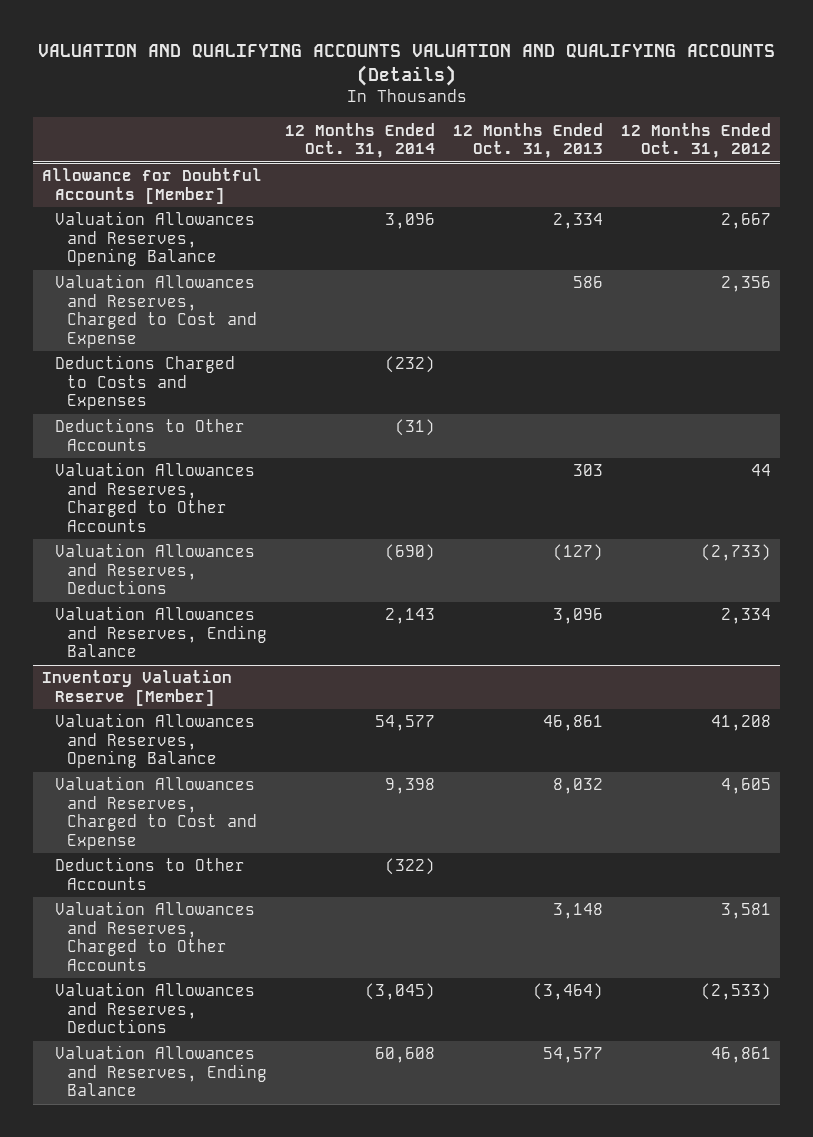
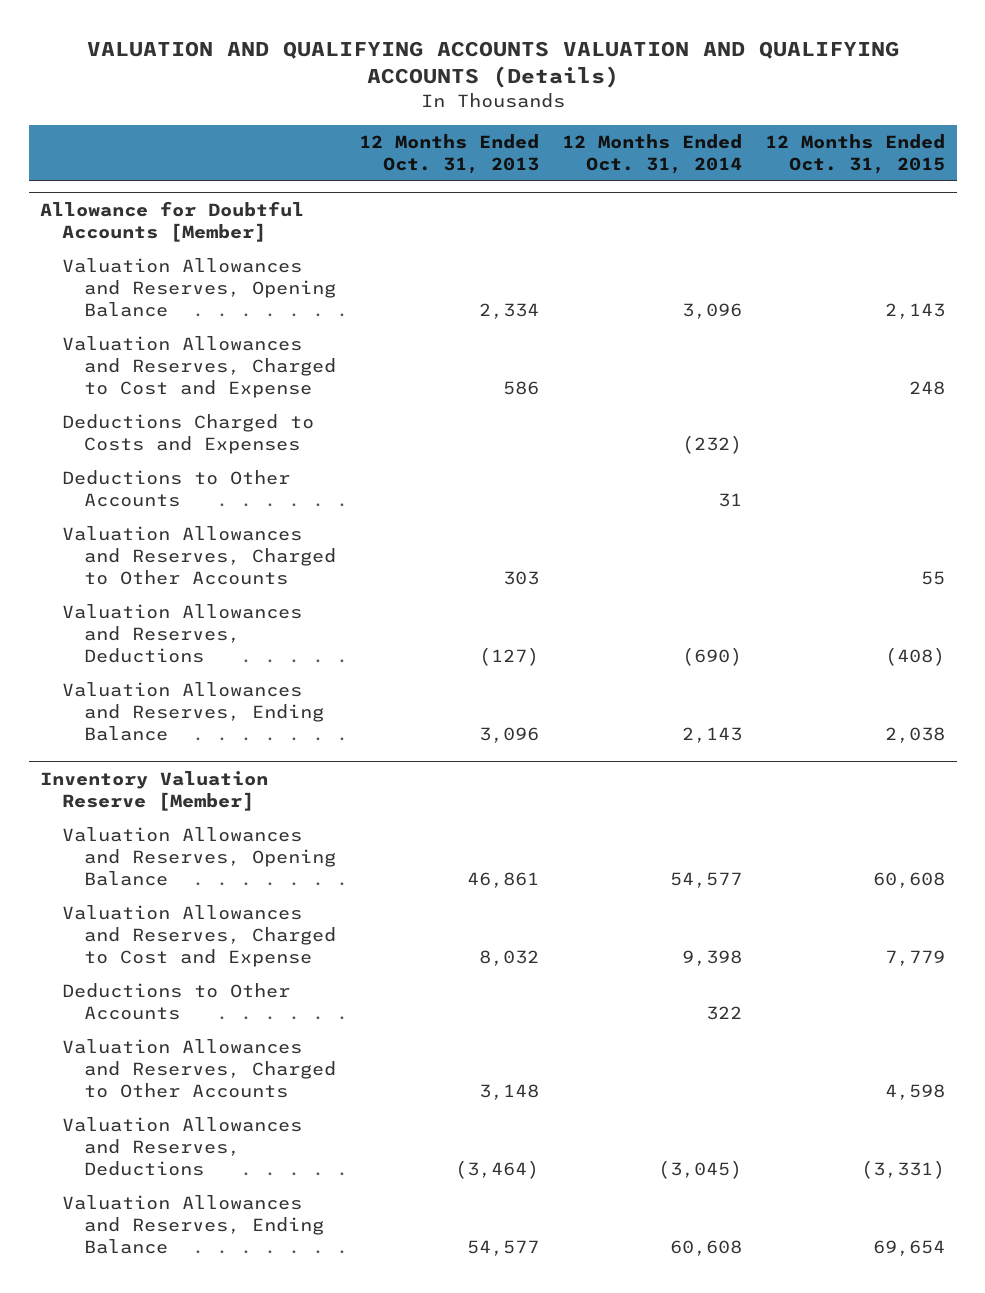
- | 12 Months Ended Oct. 31, 2014 | 12 Months Ended Oct. 31, 2013 | 12 Months Ended Oct. 31, 2012
+ | 12 Months Ended Oct. 31, 2013 | 12 Months Ended Oct. 31, 2014 | 12 Months Ended Oct. 31, 2015
@ Allowance for Doubtful Accounts [Member]
- Deductions to Other Accounts | (31) | |
+ Deductions to Other Accounts | | 31 |
@ Inventory Valuation Reserve [Member]
- Deductions to Other Accounts | (322) | |
+ Deductions to Other Accounts | | 322 |

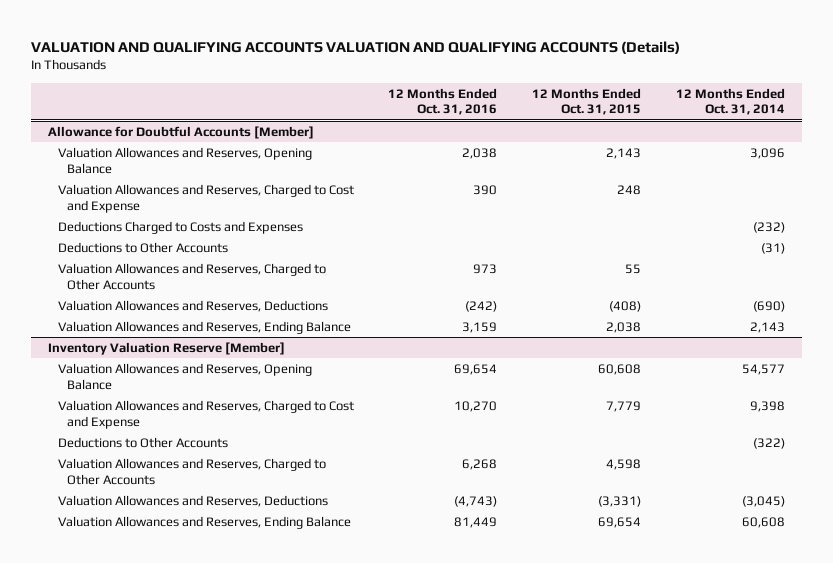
- | 12 Months Ended Oct. 31, 2013 | 12 Months Ended Oct. 31, 2014 | 12 Months Ended Oct. 31, 2015
+ | 12 Months Ended Oct. 31, 2016 | 12 Months Ended Oct. 31, 2015 | 12 Months Ended Oct. 31, 2014
@ Allowance for Doubtful Accounts [Member]
- Deductions to Other Accounts | | 31 |
+ Deductions to Other Accounts | | | (31)
@ Inventory Valuation Reserve [Member]
- Deductions to Other Accounts | | 322 |
+ Deductions to Other Accounts | | | (322)

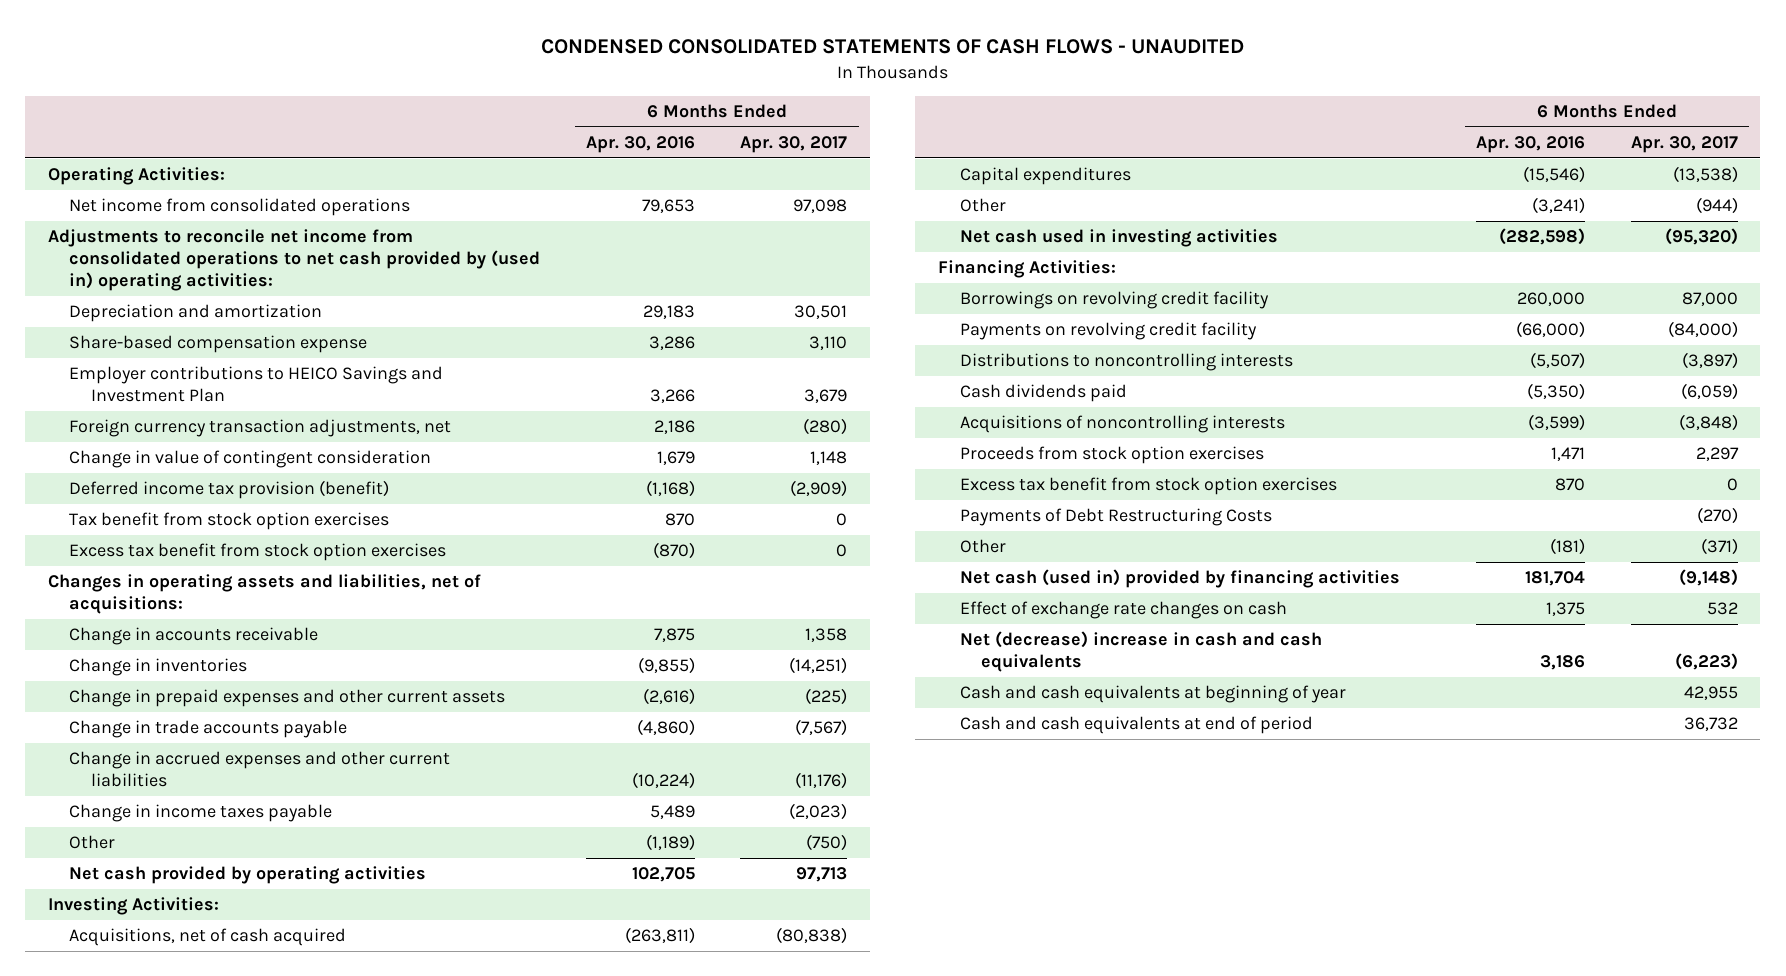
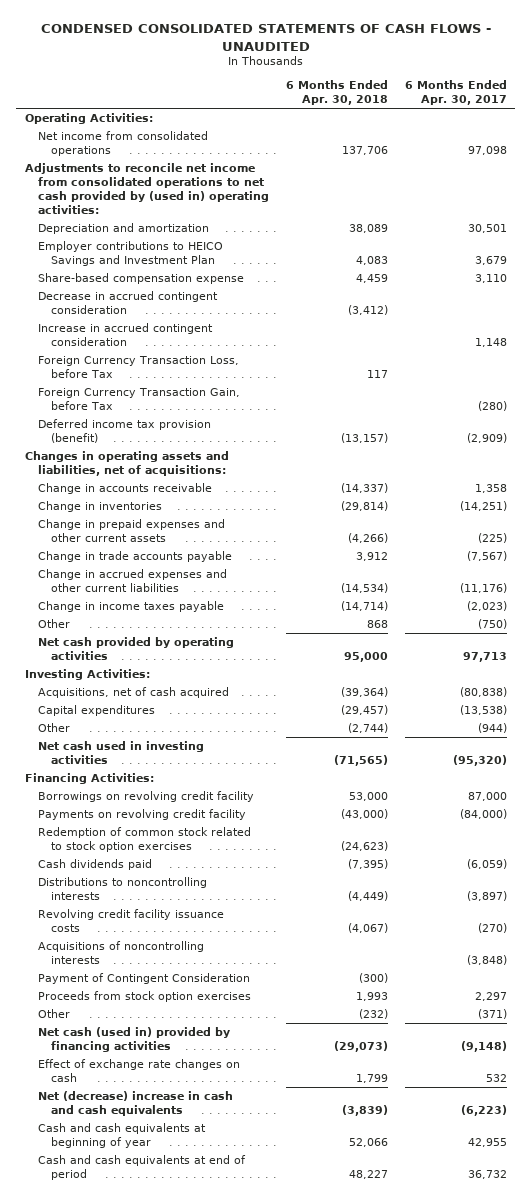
- | 6 Months Ended Apr. 30, 2016 | 6 Months Ended Apr. 30, 2017
+ | 6 Months Ended Apr. 30, 2018 | 6 Months Ended Apr. 30, 2017
- Foreign currency transaction adjustments, net | 2,186 | (280)
- Change in value of contingent consideration | 1,679 | 1,148
moved down: Share-based compensation expense | 4,459 | 3,110
+ Decrease in accrued contingent consideration | (3,412) |
+ Increase in accrued contingent consideration | | 1,148
+ Foreign Currency Transaction Loss, before Tax | 117 |
+ Foreign Currency Transaction Gain, before Tax | | (280)
- Tax benefit from stock option exercises | 870 | 0
- Excess tax benefit from stock option exercises | (870) | 0
+ Redemption of common stock related to stock option exercises | (24,623) |
moved down: Distributions to noncontrolling interests | (4,449) | (3,897)
+ Revolving credit facility issuance costs | (4,067) | (270)
+ Payment of Contingent Consideration | (300) |
- Excess tax benefit from stock option exercises | 870 | 0
- Payments of Debt Restructuring Costs | | (270)

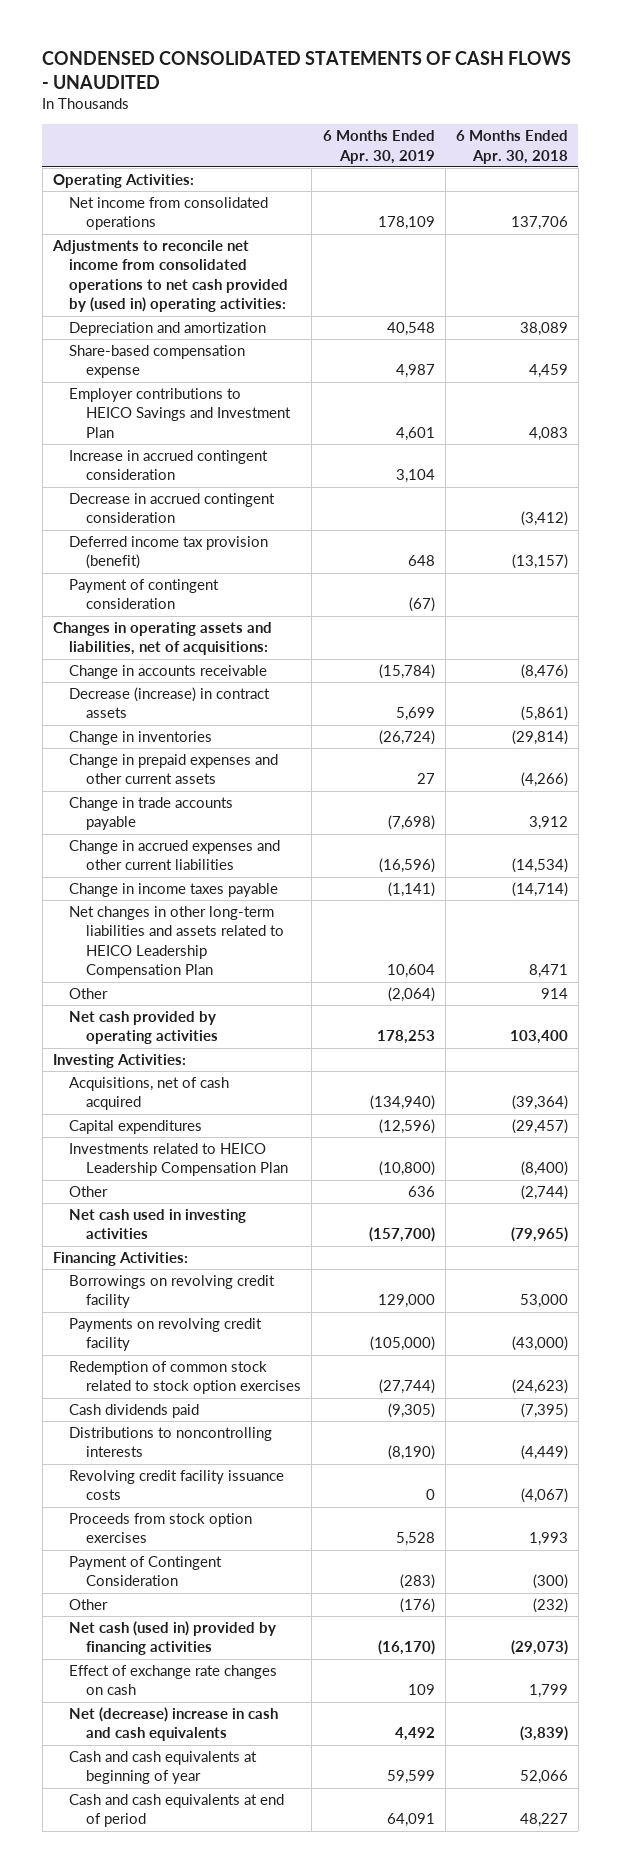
- | 6 Months Ended Apr. 30, 2018 | 6 Months Ended Apr. 30, 2017
+ | 6 Months Ended Apr. 30, 2019 | 6 Months Ended Apr. 30, 2018
moved down: Employer contributions to HEICO Savings and Investment Plan | 4,601 | 4,083
- Foreign Currency Transaction Loss, before Tax | 117 |
- Foreign Currency Transaction Gain, before Tax | | (280)
moved down: Decrease in accrued contingent consideration | | (3,412)
+ Payment of contingent consideration | (67) |
- Change in accounts receivable | (14,337) | 1,358
+ Change in accounts receivable | (15,784) | (8,476)
+ Decrease (increase) in contract assets | 5,699 | (5,861)
- Other | 868 | (750)
- Net cash provided by operating activities | 95,000 | 97,713
+ Net changes in other long-term liabilities and assets related to HEICO Leadership Compensation Plan | 10,604 | 8,471
+ Other | (2,064) | 914
+ Net cash provided by operating activities | 178,253 | 103,400
+ Investments related to HEICO Leadership Compensation Plan | (10,800) | (8,400)
- Net cash used in investing activities | (71,565) | (95,320)
+ Net cash used in investing activities | (157,700) | (79,965)
- Acquisitions of noncontrolling interests | | (3,848)
moved down: Payment of Contingent Consideration | (283) | (300)

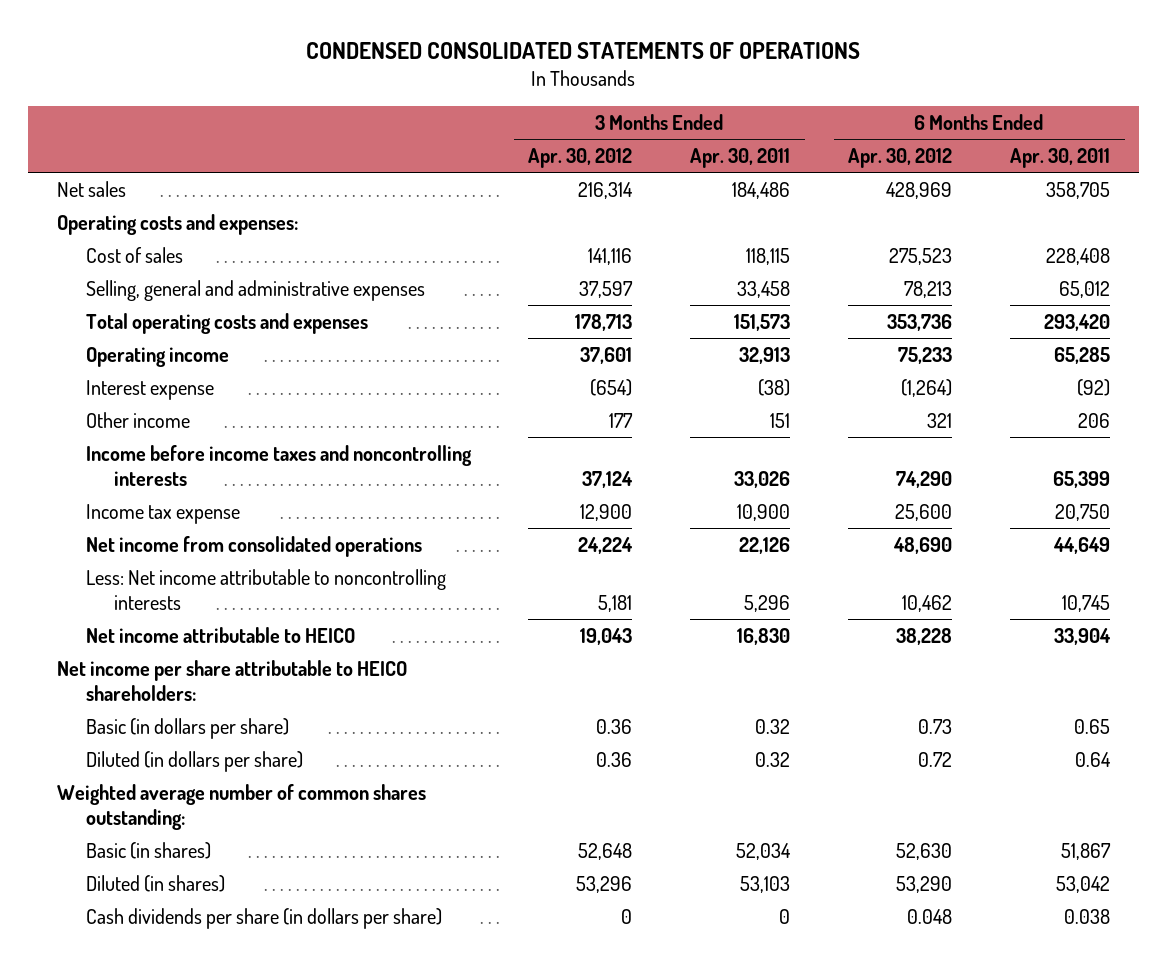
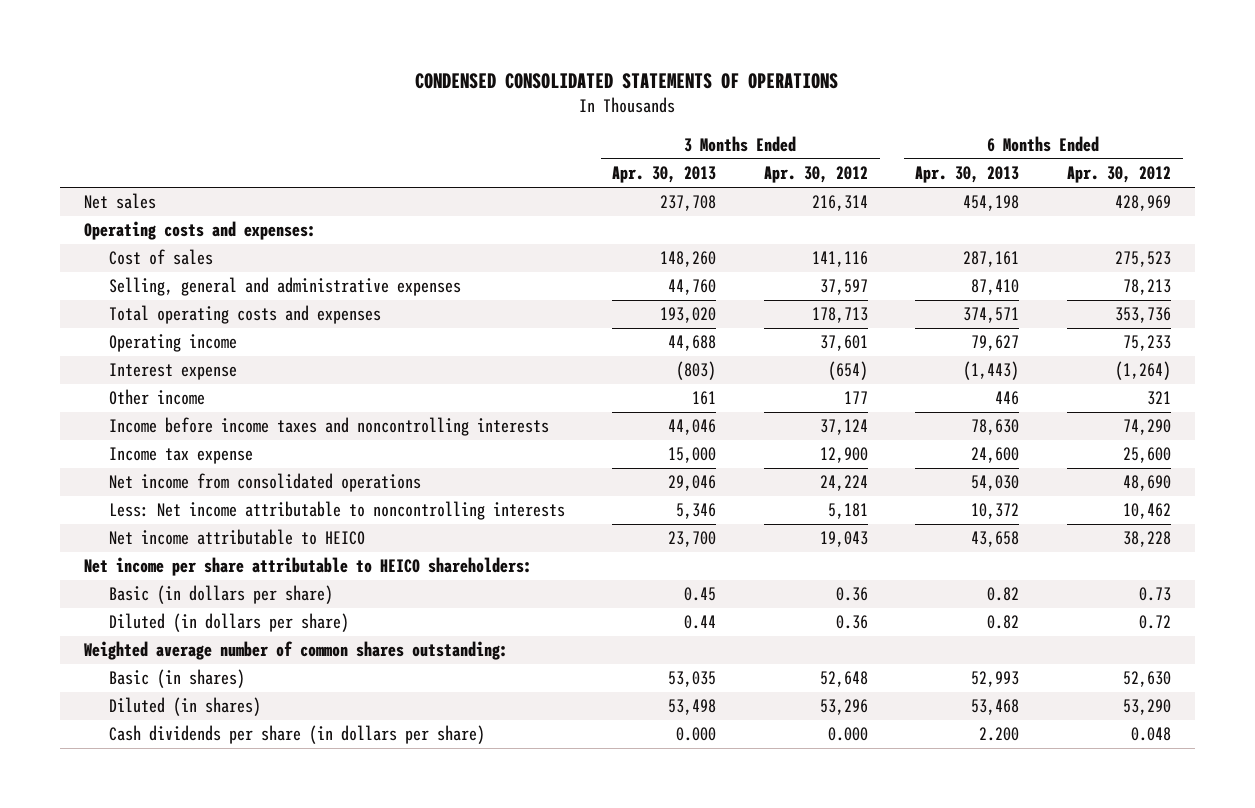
- | 3 Months Ended Apr. 30, 2012 | 3 Months Ended Apr. 30, 2011 | 6 Months Ended Apr. 30, 2012 | 6 Months Ended Apr. 30, 2011
+ | 3 Months Ended Apr. 30, 2013 | 3 Months Ended Apr. 30, 2012 | 6 Months Ended Apr. 30, 2013 | 6 Months Ended Apr. 30, 2012
- Cash dividends per share (in dollars per share) | 0 | 0 | 0.048 | 0.038
+ Cash dividends per share (in dollars per share) | 0.000 | 0.000 | 2.200 | 0.048

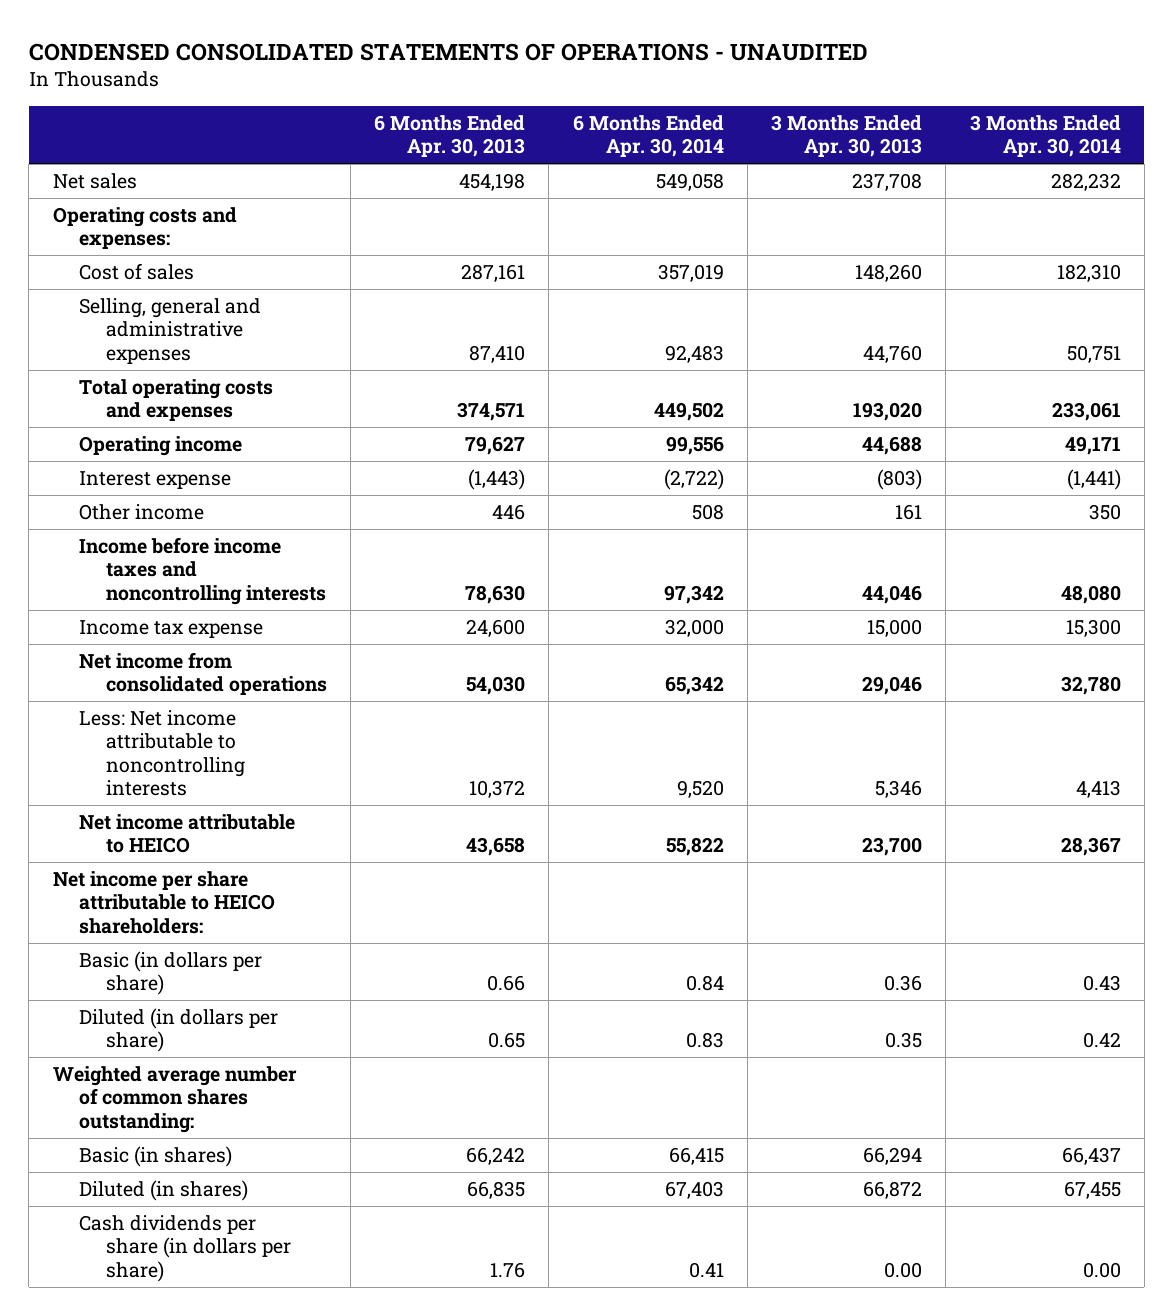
- CONDENSED CONSOLIDATED STATEMENTS OF OPERATIONS
+ CONDENSED CONSOLIDATED STATEMENTS OF OPERATIONS - UNAUDITED
- | 3 Months Ended Apr. 30, 2013 | 3 Months Ended Apr. 30, 2012 | 6 Months Ended Apr. 30, 2013 | 6 Months Ended Apr. 30, 2012
+ | 6 Months Ended Apr. 30, 2013 | 6 Months Ended Apr. 30, 2014 | 3 Months Ended Apr. 30, 2013 | 3 Months Ended Apr. 30, 2014
- Basic (in dollars per share) | 0.45 | 0.36 | 0.82 | 0.73
- Diluted (in dollars per share) | 0.44 | 0.36 | 0.82 | 0.72
+ Basic (in dollars per share) | 0.66 | 0.84 | 0.36 | 0.43
+ Diluted (in dollars per share) | 0.65 | 0.83 | 0.35 | 0.42
- Basic (in shares) | 53,035 | 52,648 | 52,993 | 52,630
- Diluted (in shares) | 53,498 | 53,296 | 53,468 | 53,290
- Cash dividends per share (in dollars per share) | 0.000 | 0.000 | 2.200 | 0.048
+ Basic (in shares) | 66,242 | 66,415 | 66,294 | 66,437
+ Diluted (in shares) | 66,835 | 67,403 | 66,872 | 67,455
+ Cash dividends per share (in dollars per share) | 1.76 | 0.41 | 0.00 | 0.00

